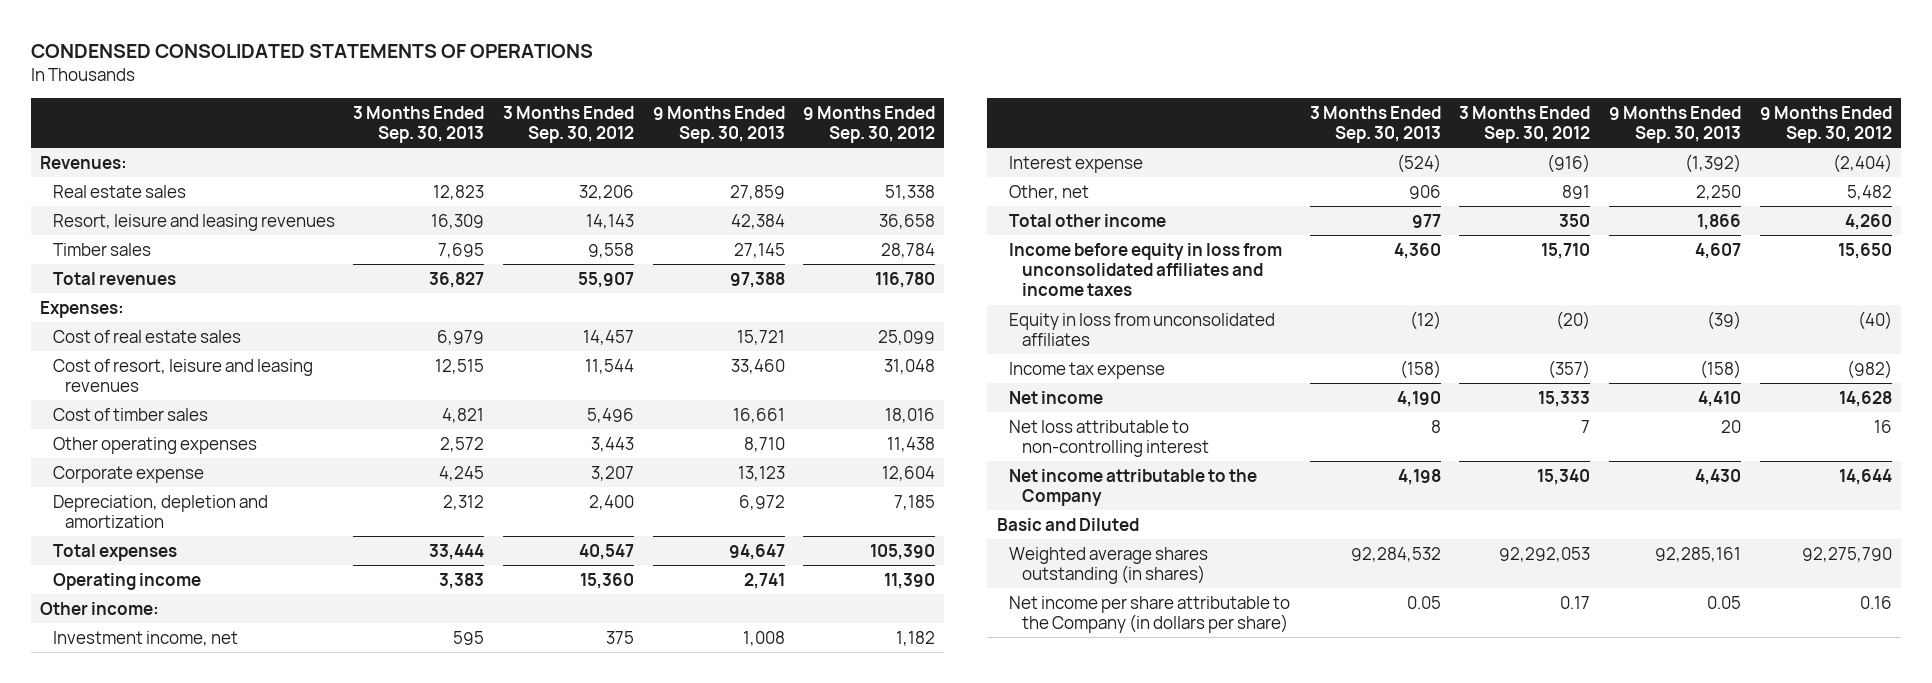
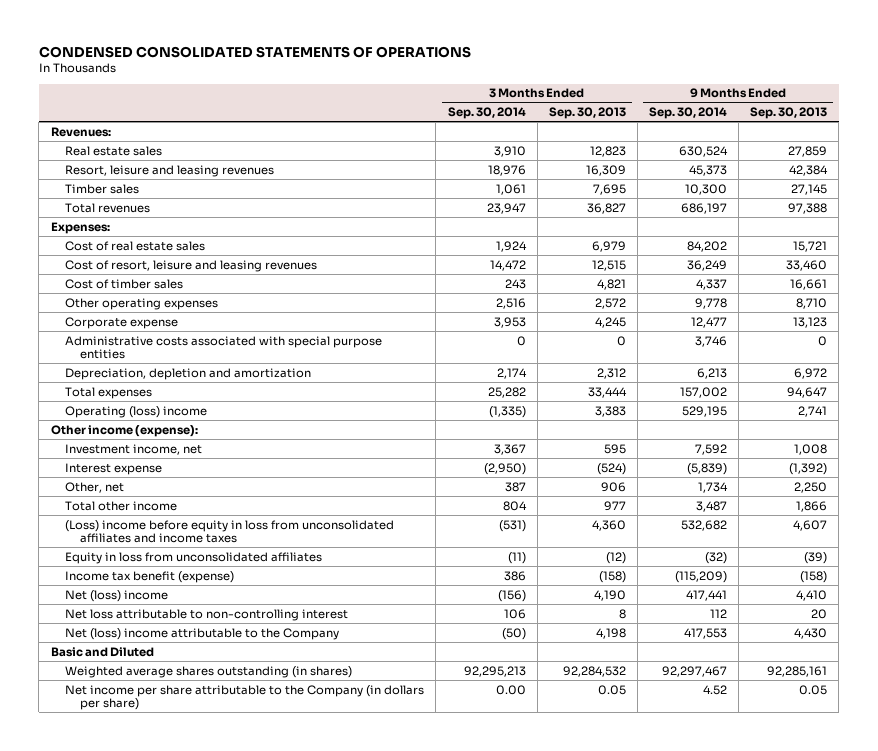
- | 3 Months Ended Sep. 30, 2013 | 3 Months Ended Sep. 30, 2012 | 9 Months Ended Sep. 30, 2013 | 9 Months Ended Sep. 30, 2012
+ | 3 Months Ended Sep. 30, 2014 | 3 Months Ended Sep. 30, 2013 | 9 Months Ended Sep. 30, 2014 | 9 Months Ended Sep. 30, 2013
+ Administrative costs associated with special purpose entities | 0 | 0 | 3,746 | 0
- Operating income | 3,383 | 15,360 | 2,741 | 11,390
- Other income:
+ Operating (loss) income | (1,335) | 3,383 | 529,195 | 2,741
+ Other income (expense):
- Income before equity in loss from unconsolidated affiliates and income taxes | 4,360 | 15,710 | 4,607 | 15,650
+ (Loss) income before equity in loss from unconsolidated affiliates and income taxes | (531) | 4,360 | 532,682 | 4,607
- Income tax expense | (158) | (357) | (158) | (982)
- Net income | 4,190 | 15,333 | 4,410 | 14,628
+ Income tax benefit (expense) | 386 | (158) | (115,209) | (158)
+ Net (loss) income | (156) | 4,190 | 417,441 | 4,410
- Net income attributable to the Company | 4,198 | 15,340 | 4,430 | 14,644
+ Net (loss) income attributable to the Company | (50) | 4,198 | 417,553 | 4,430

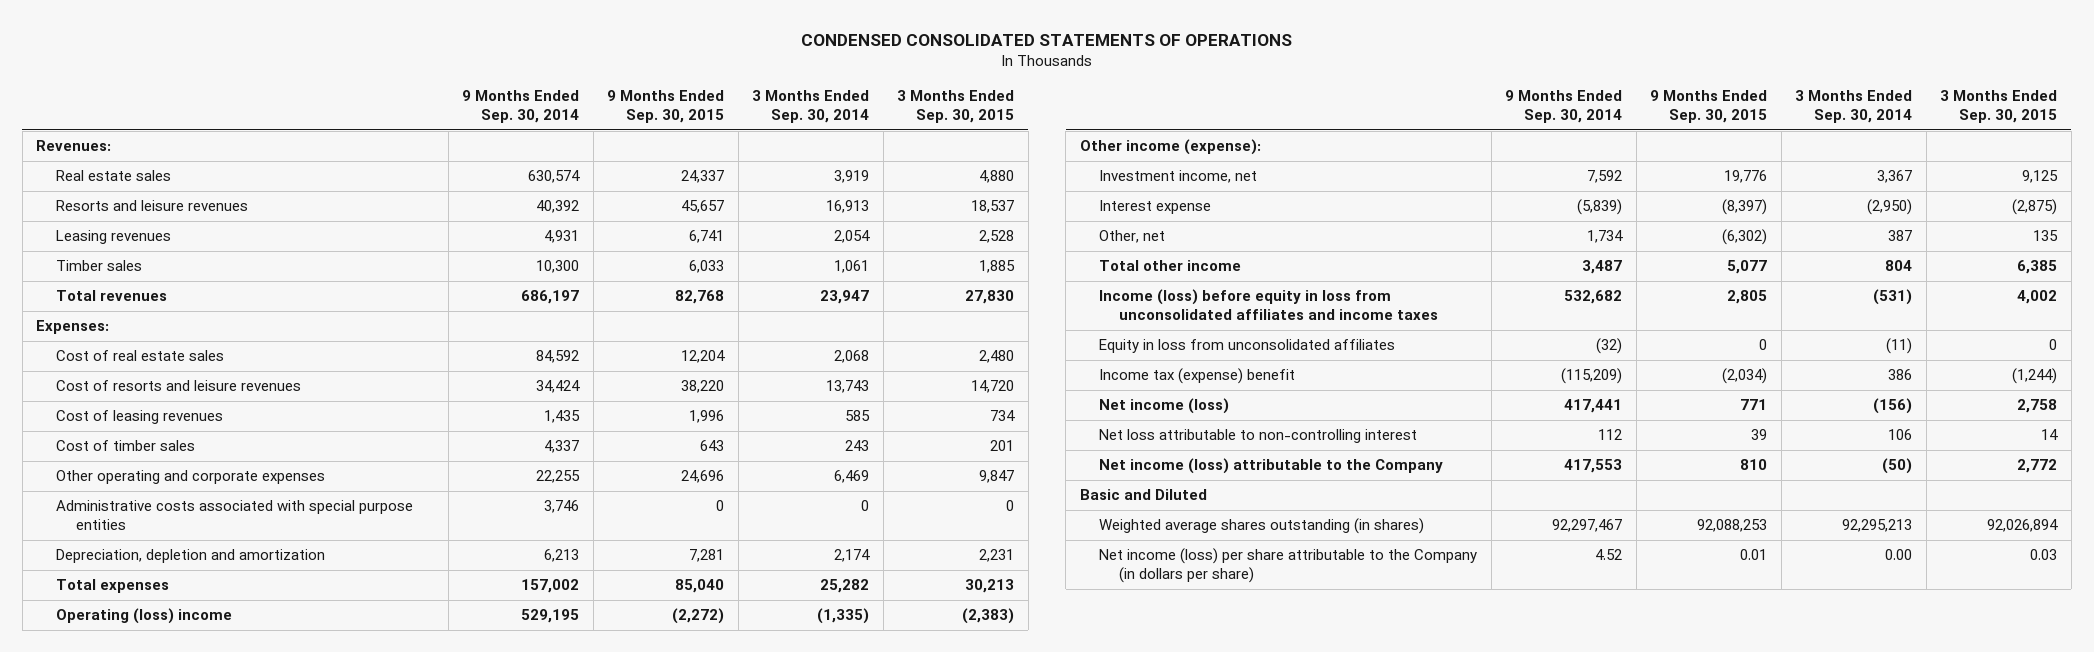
- | 3 Months Ended Sep. 30, 2014 | 3 Months Ended Sep. 30, 2013 | 9 Months Ended Sep. 30, 2014 | 9 Months Ended Sep. 30, 2013
+ | 9 Months Ended Sep. 30, 2014 | 9 Months Ended Sep. 30, 2015 | 3 Months Ended Sep. 30, 2014 | 3 Months Ended Sep. 30, 2015
- Real estate sales | 3,910 | 12,823 | 630,524 | 27,859
- Resort, leisure and leasing revenues | 18,976 | 16,309 | 45,373 | 42,384
+ Real estate sales | 630,574 | 24,337 | 3,919 | 4,880
+ Resorts and leisure revenues | 40,392 | 45,657 | 16,913 | 18,537
+ Leasing revenues | 4,931 | 6,741 | 2,054 | 2,528
- Cost of real estate sales | 1,924 | 6,979 | 84,202 | 15,721
- Cost of resort, leisure and leasing revenues | 14,472 | 12,515 | 36,249 | 33,460
+ Cost of real estate sales | 84,592 | 12,204 | 2,068 | 2,480
+ Cost of resorts and leisure revenues | 34,424 | 38,220 | 13,743 | 14,720
+ Cost of leasing revenues | 1,435 | 1,996 | 585 | 734
- Other operating expenses | 2,516 | 2,572 | 9,778 | 8,710
- Corporate expense | 3,953 | 4,245 | 12,477 | 13,123
+ Other operating and corporate expenses | 22,255 | 24,696 | 6,469 | 9,847
- (Loss) income before equity in loss from unconsolidated affiliates and income taxes | (531) | 4,360 | 532,682 | 4,607
+ Income (loss) before equity in loss from unconsolidated affiliates and income taxes | 532,682 | 2,805 | (531) | 4,002
- Income tax benefit (expense) | 386 | (158) | (115,209) | (158)
- Net (loss) income | (156) | 4,190 | 417,441 | 4,410
+ Income tax (expense) benefit | (115,209) | (2,034) | 386 | (1,244)
+ Net income (loss) | 417,441 | 771 | (156) | 2,758
- Net (loss) income attributable to the Company | (50) | 4,198 | 417,553 | 4,430
+ Net income (loss) attributable to the Company | 417,553 | 810 | (50) | 2,772
- Net income per share attributable to the Company (in dollars per share) | 0.00 | 0.05 | 4.52 | 0.05
+ Net income (loss) per share attributable to the Company (in dollars per share) | 4.52 | 0.01 | 0.00 | 0.03

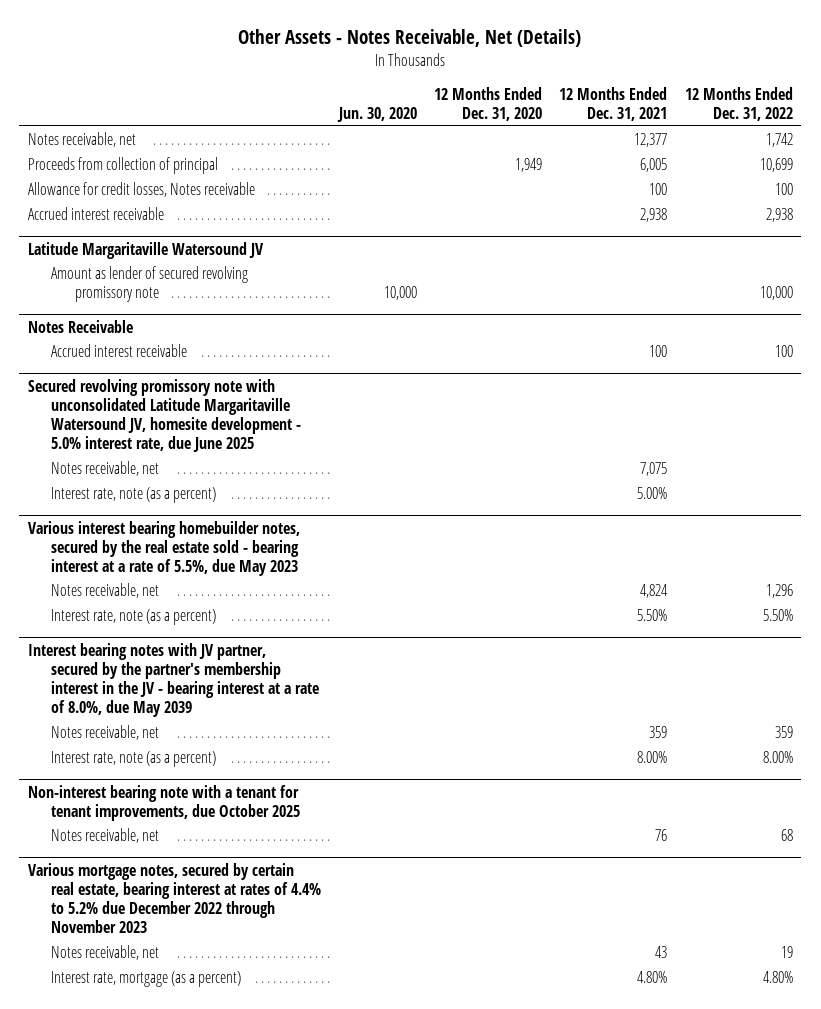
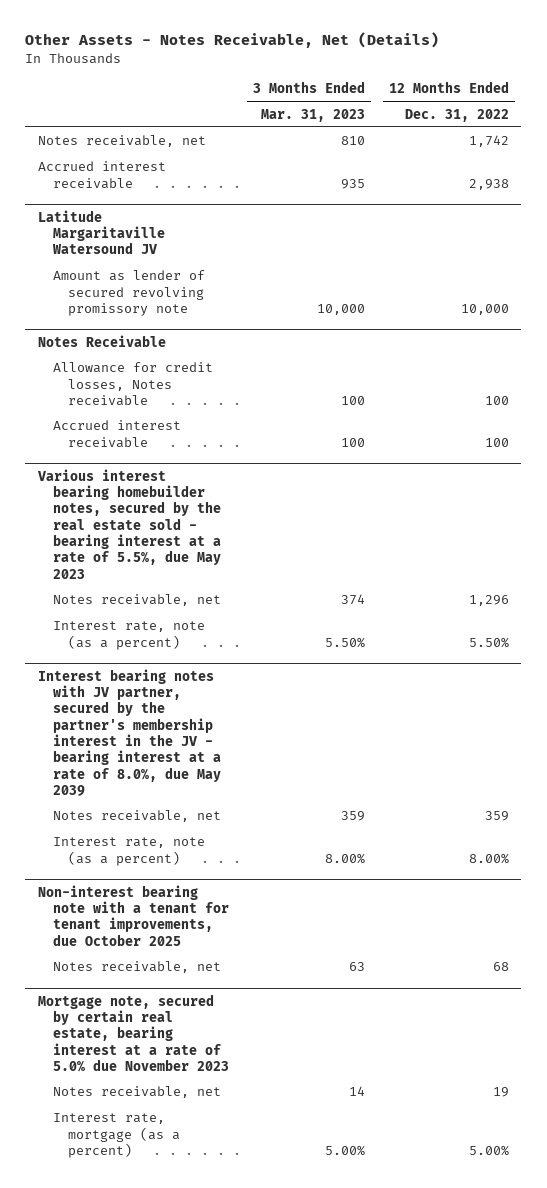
- | Jun. 30, 2020 | 12 Months Ended Dec. 31, 2020 | 12 Months Ended Dec. 31, 2021 | 12 Months Ended Dec. 31, 2022
+ | 3 Months Ended Mar. 31, 2023 | 12 Months Ended Dec. 31, 2022
- Proceeds from collection of principal | | 1,949 | 6,005 | 10,699
- Allowance for credit losses, Notes receivable | | | 100 | 100
@ Notes Receivable
+ Allowance for credit losses, Notes receivable | 100 | 100
- Secured revolving promissory note with unconsolidated Latitude Margaritaville Watersound JV, homesite development - 5.0% interest rate, due June 2025
- Notes receivable, net | | | 7,075 |
- Interest rate, note (as a percent) | | | 5.00% |
- Various mortgage notes, secured by certain real estate, bearing interest at rates of 4.4% to 5.2% due December 2022 through November 2023
+ Mortgage note, secured by certain real estate, bearing interest at a rate of 5.0% due November 2023
- Interest rate, mortgage (as a percent) | | | 4.80% | 4.80%
+ Interest rate, mortgage (as a percent) | 5.00% | 5.00%

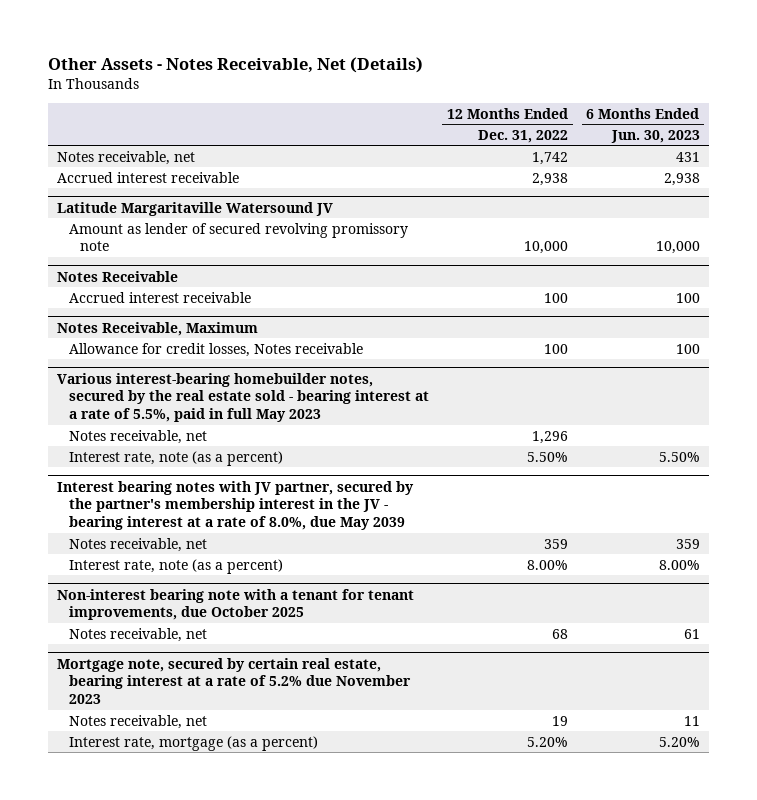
- | 3 Months Ended Mar. 31, 2023 | 12 Months Ended Dec. 31, 2022
+ | 12 Months Ended Dec. 31, 2022 | 6 Months Ended Jun. 30, 2023
@ Notes Receivable
- Allowance for credit losses, Notes receivable | 100 | 100
- Various interest bearing homebuilder notes, secured by the real estate sold - bearing interest at a rate of 5.5%, due May 2023
+ Notes Receivable, Maximum
+ Allowance for credit losses, Notes receivable | 100 | 100
+ Various interest-bearing homebuilder notes, secured by the real estate sold - bearing interest at a rate of 5.5%, paid in full May 2023
- Mortgage note, secured by certain real estate, bearing interest at a rate of 5.0% due November 2023
+ Mortgage note, secured by certain real estate, bearing interest at a rate of 5.2% due November 2023
- Interest rate, mortgage (as a percent) | 5.00% | 5.00%
+ Interest rate, mortgage (as a percent) | 5.20% | 5.20%

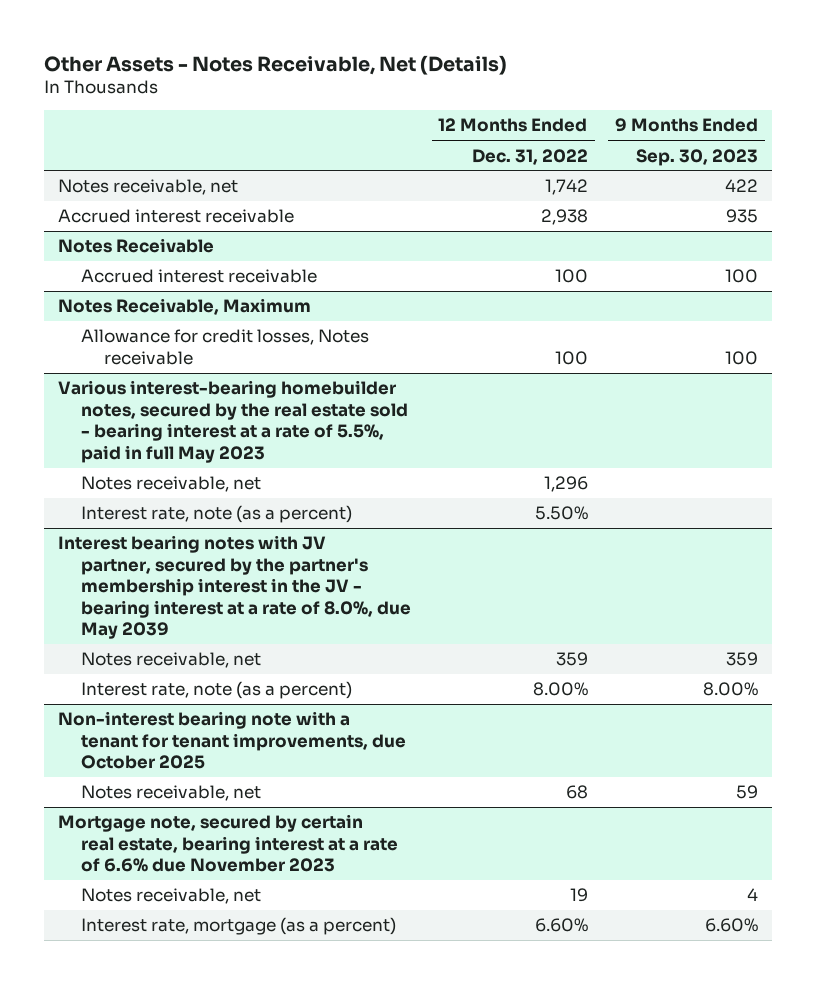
- | 12 Months Ended Dec. 31, 2022 | 6 Months Ended Jun. 30, 2023
+ | 12 Months Ended Dec. 31, 2022 | 9 Months Ended Sep. 30, 2023
- Latitude Margaritaville Watersound JV
- Amount as lender of secured revolving promissory note | 10,000 | 10,000
- Mortgage note, secured by certain real estate, bearing interest at a rate of 5.2% due November 2023
+ Mortgage note, secured by certain real estate, bearing interest at a rate of 6.6% due November 2023
- Interest rate, mortgage (as a percent) | 5.20% | 5.20%
+ Interest rate, mortgage (as a percent) | 6.60% | 6.60%

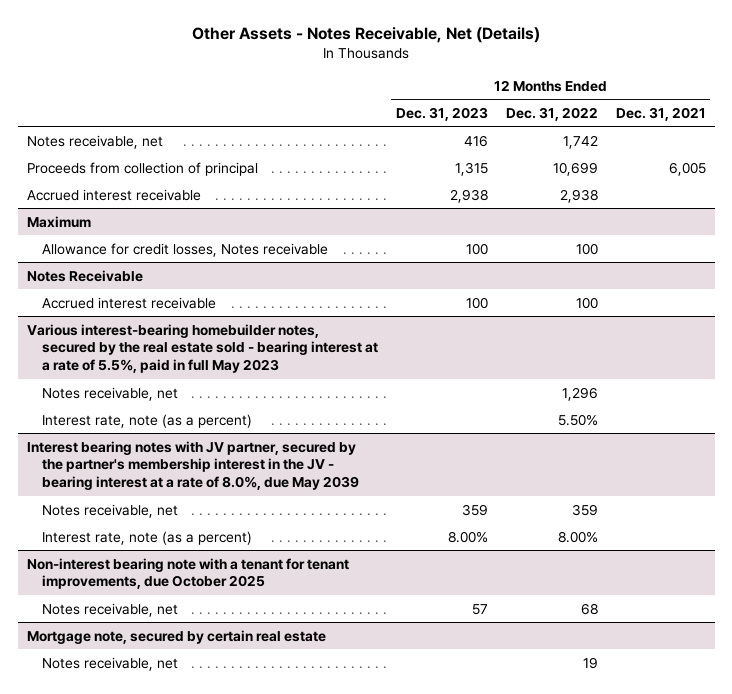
- | 12 Months Ended Dec. 31, 2022 | 9 Months Ended Sep. 30, 2023
+ | 12 Months Ended Dec. 31, 2023 | 12 Months Ended Dec. 31, 2022 | 12 Months Ended Dec. 31, 2021
+ Proceeds from collection of principal | 1,315 | 10,699 | 6,005
+ Maximum
+ Allowance for credit losses, Notes receivable | 100 | 100 |
- Notes Receivable, Maximum
- Allowance for credit losses, Notes receivable | 100 | 100
- Mortgage note, secured by certain real estate, bearing interest at a rate of 6.6% due November 2023
+ Mortgage note, secured by certain real estate
- Interest rate, mortgage (as a percent) | 6.60% | 6.60%

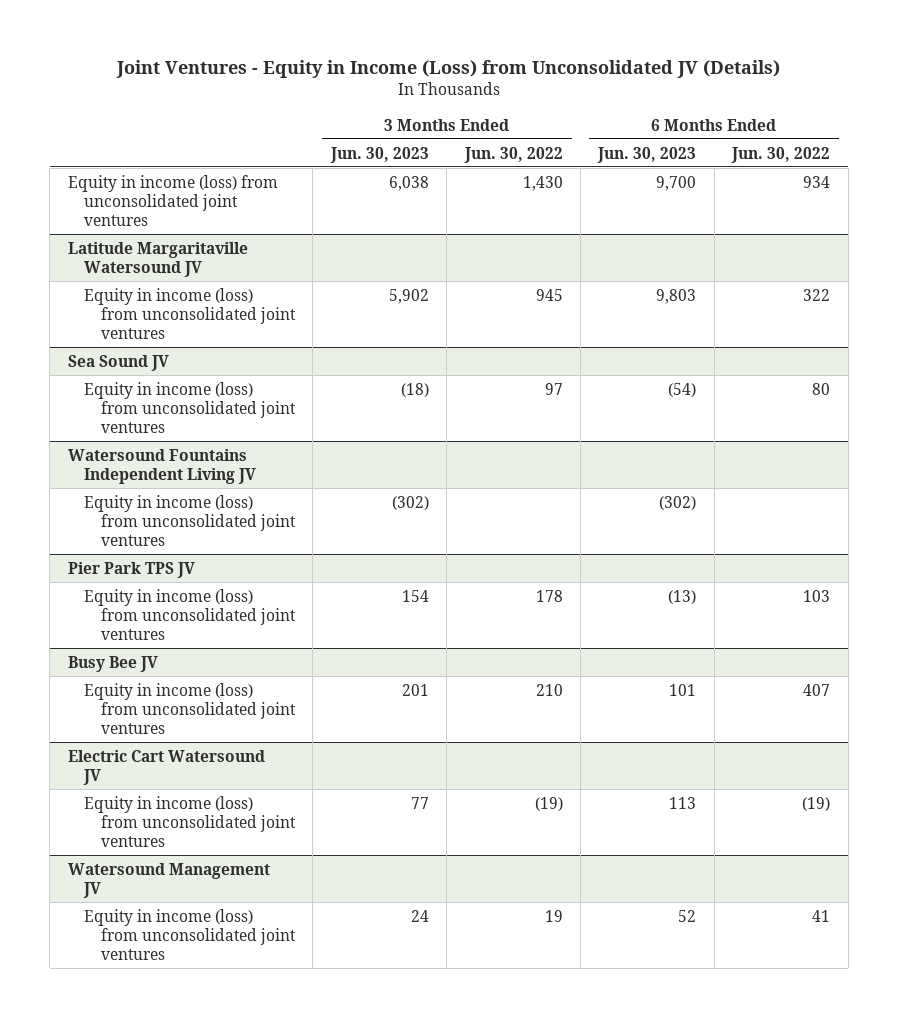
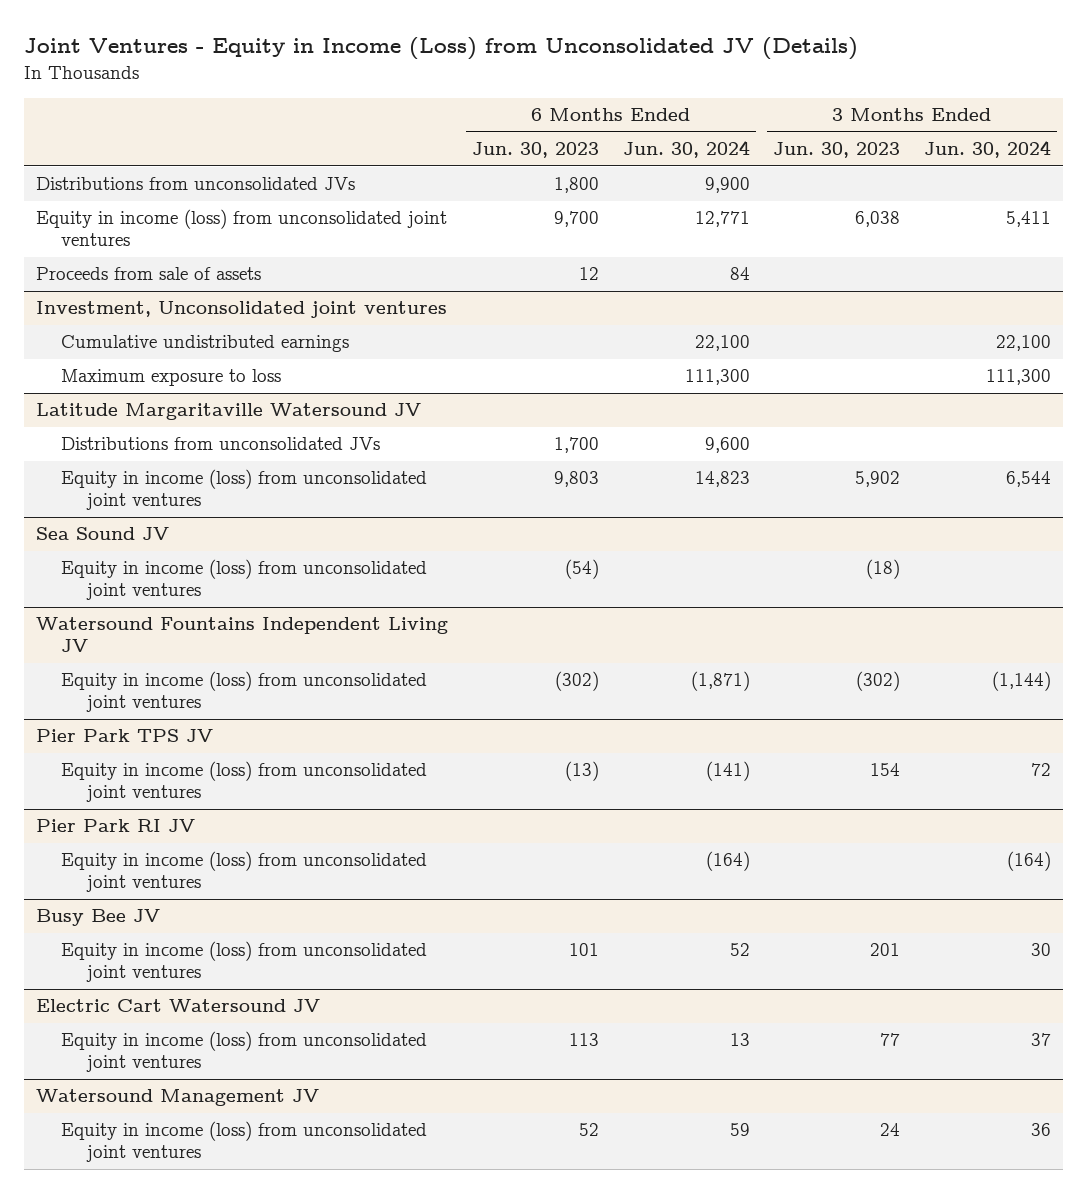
- | 3 Months Ended Jun. 30, 2023 | 3 Months Ended Jun. 30, 2022 | 6 Months Ended Jun. 30, 2023 | 6 Months Ended Jun. 30, 2022
+ | 6 Months Ended Jun. 30, 2023 | 6 Months Ended Jun. 30, 2024 | 3 Months Ended Jun. 30, 2023 | 3 Months Ended Jun. 30, 2024
+ Distributions from unconsolidated JVs | 1,800 | 9,900 | |
+ Proceeds from sale of assets | 12 | 84 | |
+ Investment, Unconsolidated joint ventures
+ Cumulative undistributed earnings | | 22,100 | | 22,100
+ Maximum exposure to loss | | 111,300 | | 111,300
@ Latitude Margaritaville Watersound JV
+ Distributions from unconsolidated JVs | 1,700 | 9,600 | |
+ Pier Park RI JV
+ Equity in income (loss) from unconsolidated joint ventures | | (164) | | (164)

